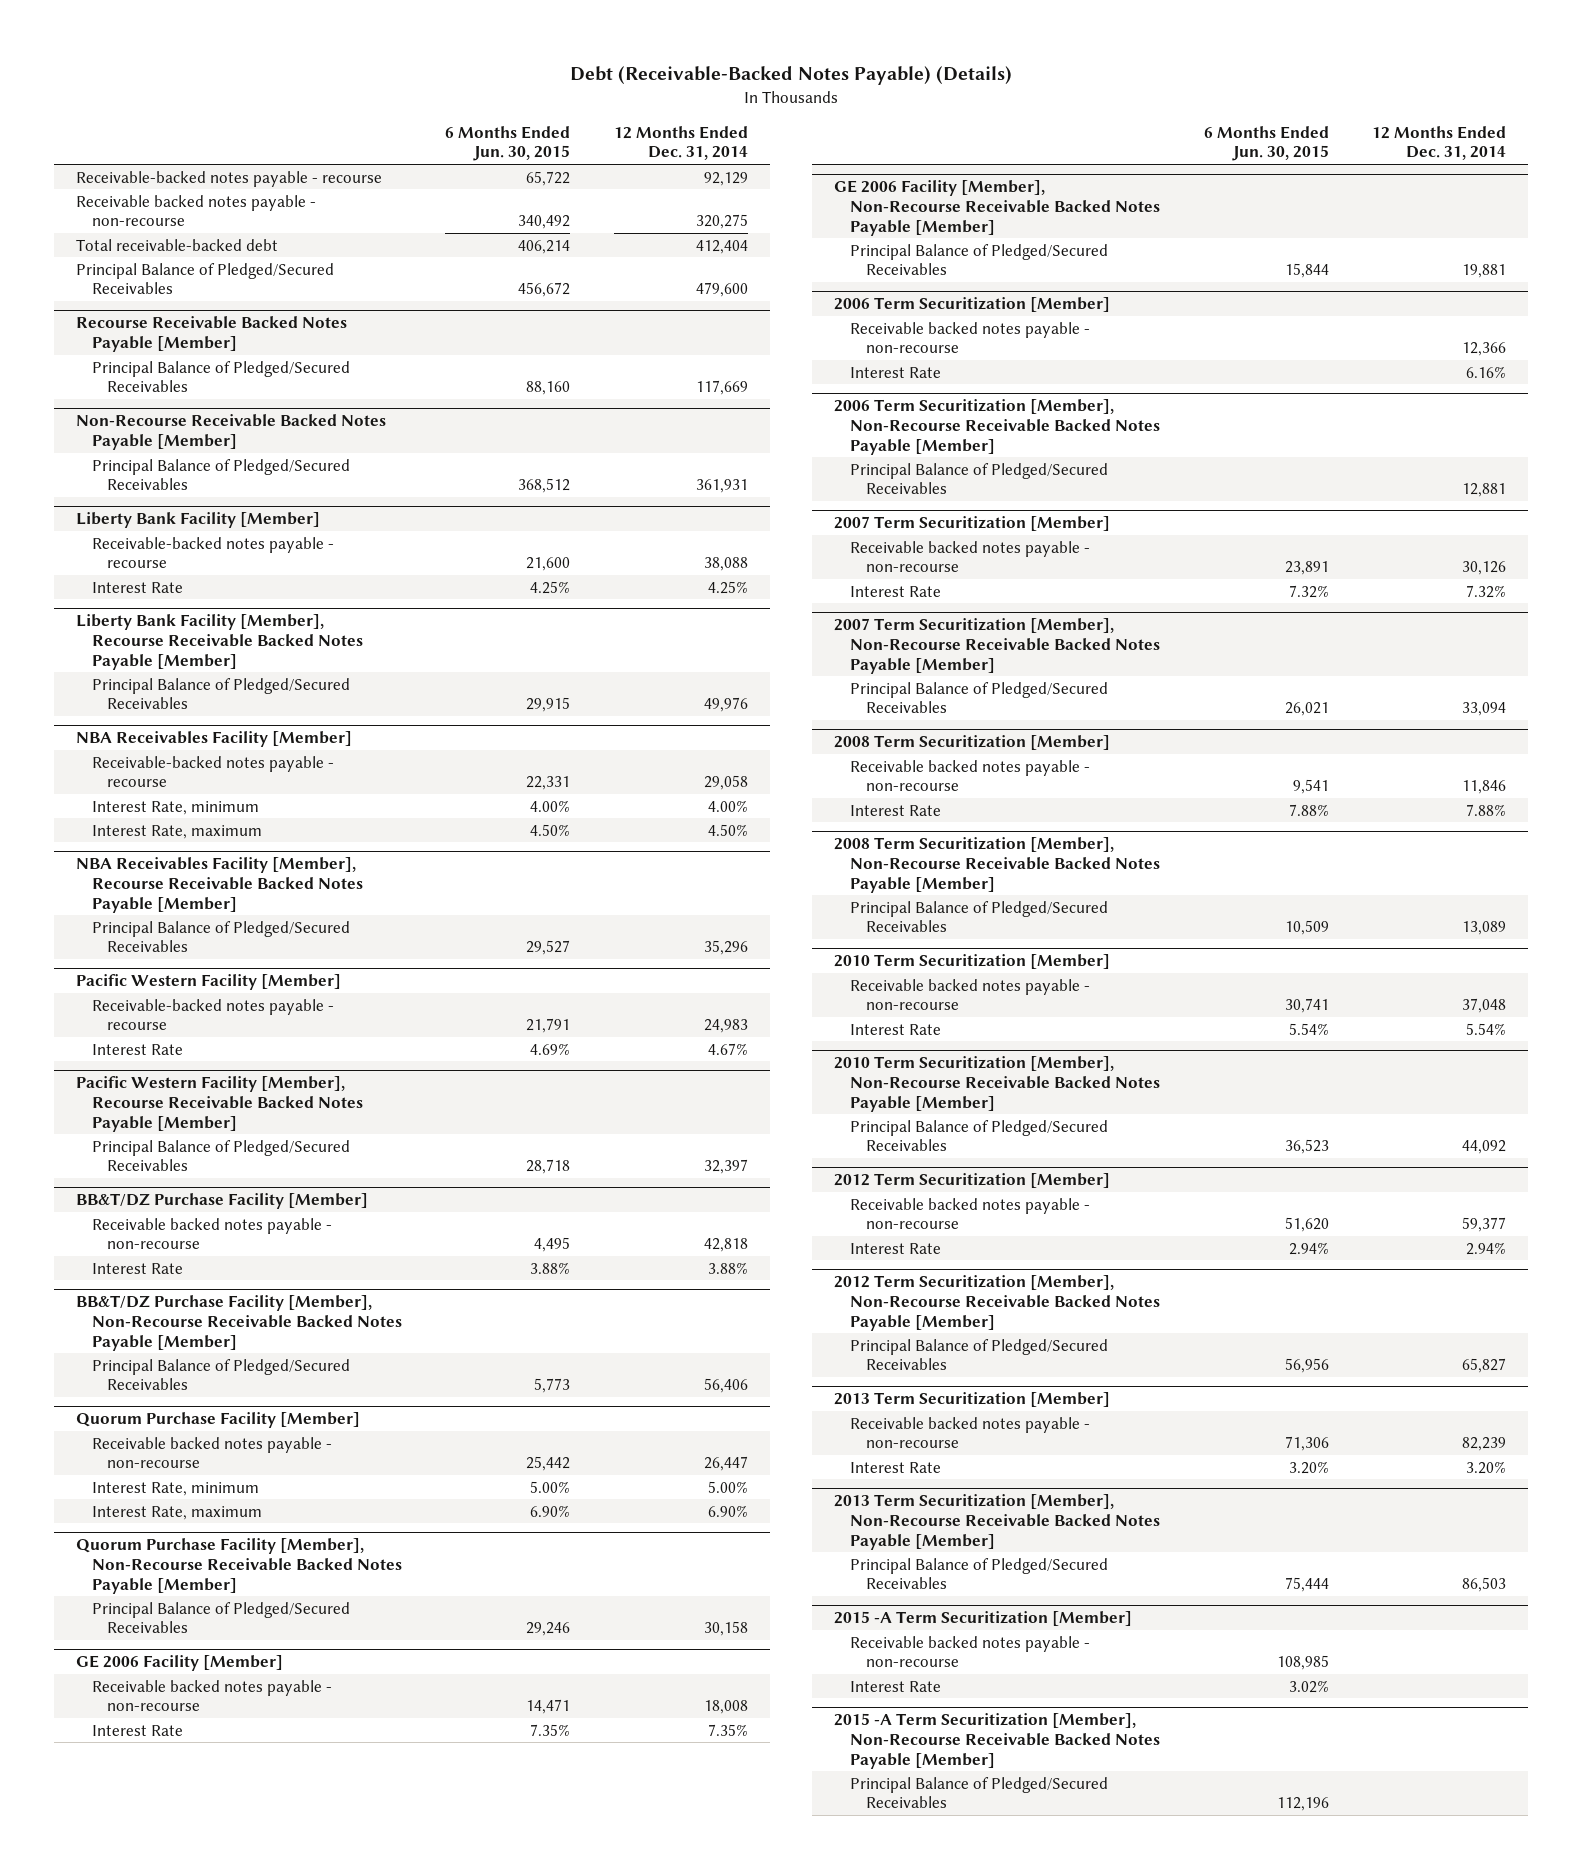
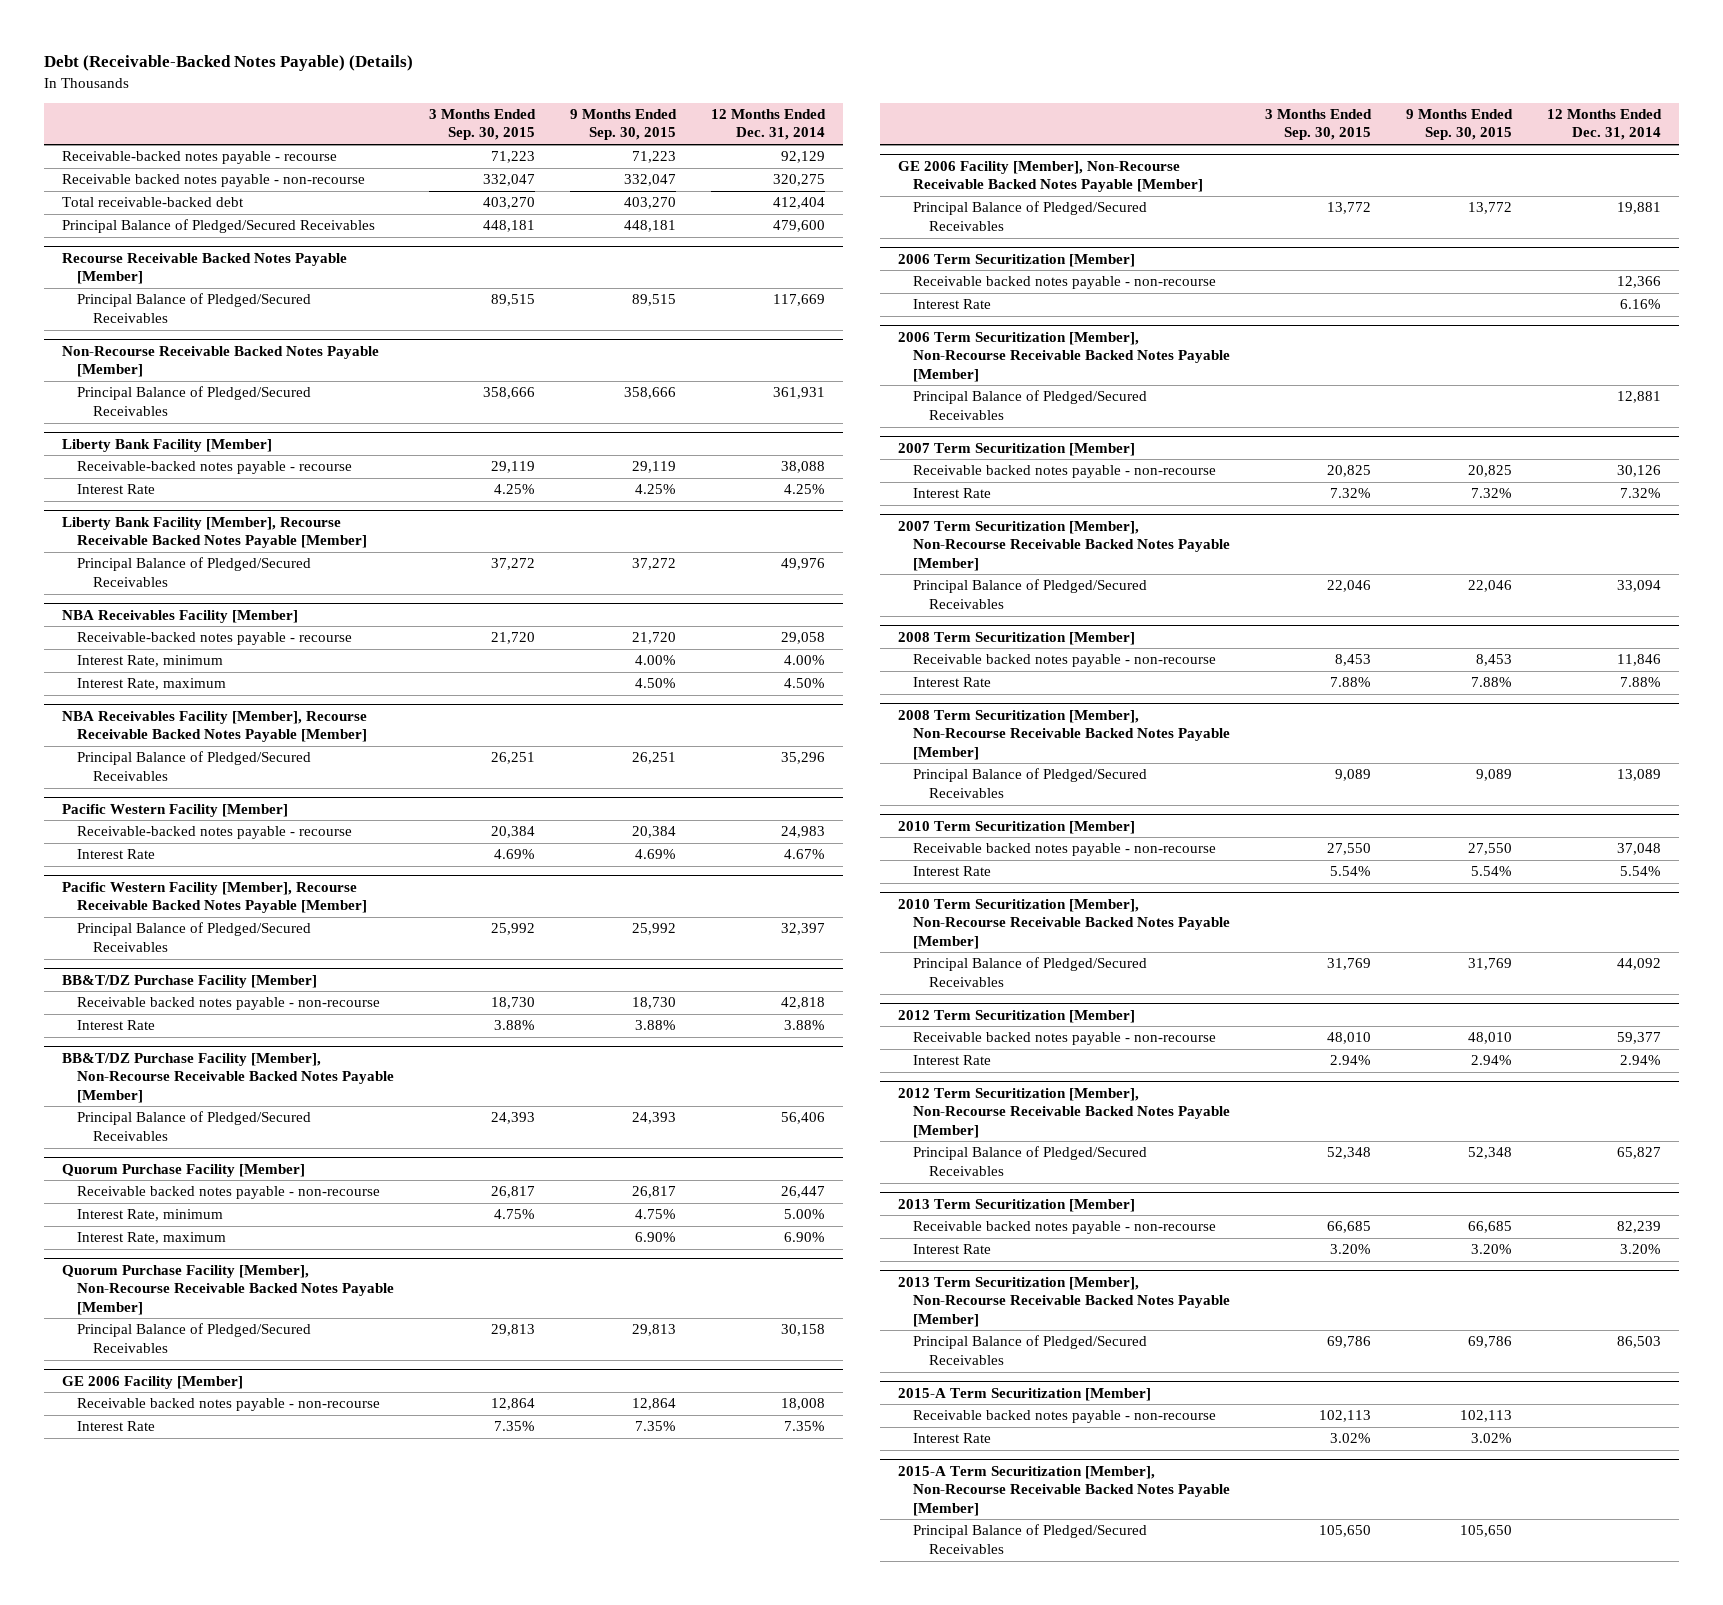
- | 6 Months Ended Jun. 30, 2015 | 12 Months Ended Dec. 31, 2014
+ | 3 Months Ended Sep. 30, 2015 | 9 Months Ended Sep. 30, 2015 | 12 Months Ended Dec. 31, 2014
- 2015 -A Term Securitization [Member]
+ 2015-A Term Securitization [Member]
- 2015 -A Term Securitization [Member], Non-Recourse Receivable Backed Notes Payable [Member]
+ 2015-A Term Securitization [Member], Non-Recourse Receivable Backed Notes Payable [Member]

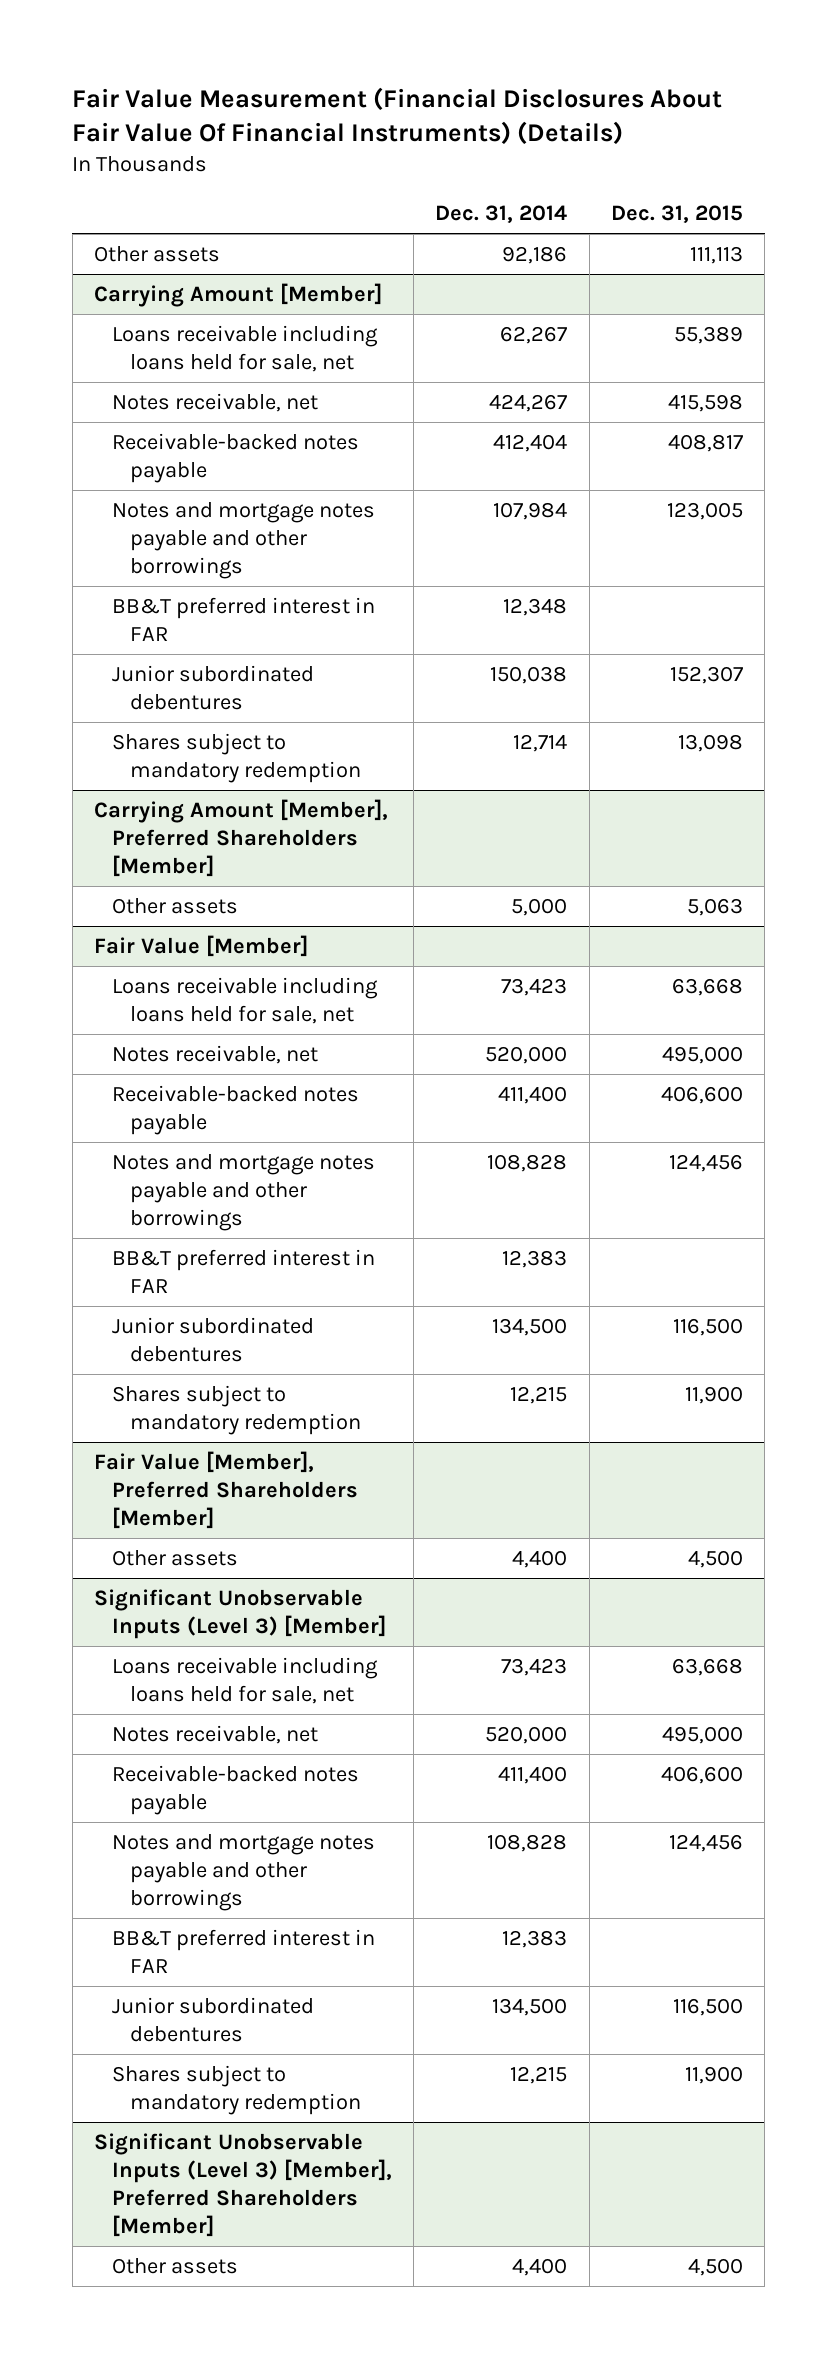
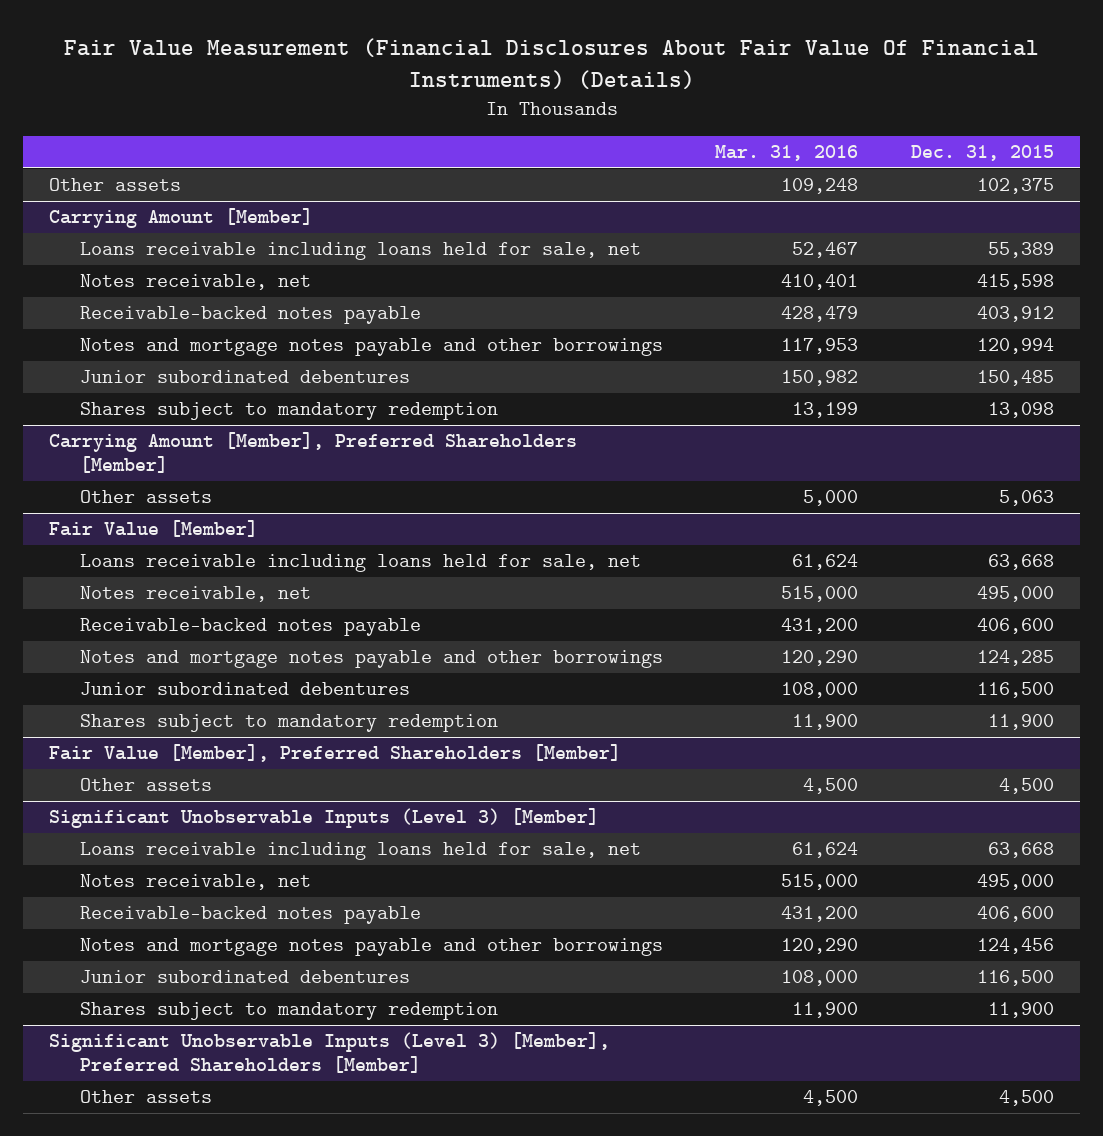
- | Dec. 31, 2014 | Dec. 31, 2015
+ | Mar. 31, 2016 | Dec. 31, 2015
- Other assets | 92,186 | 111,113
+ Other assets | 109,248 | 102,375
@ Carrying Amount [Member]
- Receivable-backed notes payable | 412,404 | 408,817
- Notes and mortgage notes payable and other borrowings | 107,984 | 123,005
- BB&T preferred interest in FAR | 12,348 |
- Junior subordinated debentures | 150,038 | 152,307
+ Receivable-backed notes payable | 428,479 | 403,912
+ Notes and mortgage notes payable and other borrowings | 117,953 | 120,994
+ Junior subordinated debentures | 150,982 | 150,485
@ Fair Value [Member]
- Notes and mortgage notes payable and other borrowings | 108,828 | 124,456
- BB&T preferred interest in FAR | 12,383 |
+ Notes and mortgage notes payable and other borrowings | 120,290 | 124,285
@ Significant Unobservable Inputs (Level 3) [Member]
- BB&T preferred interest in FAR | 12,383 |

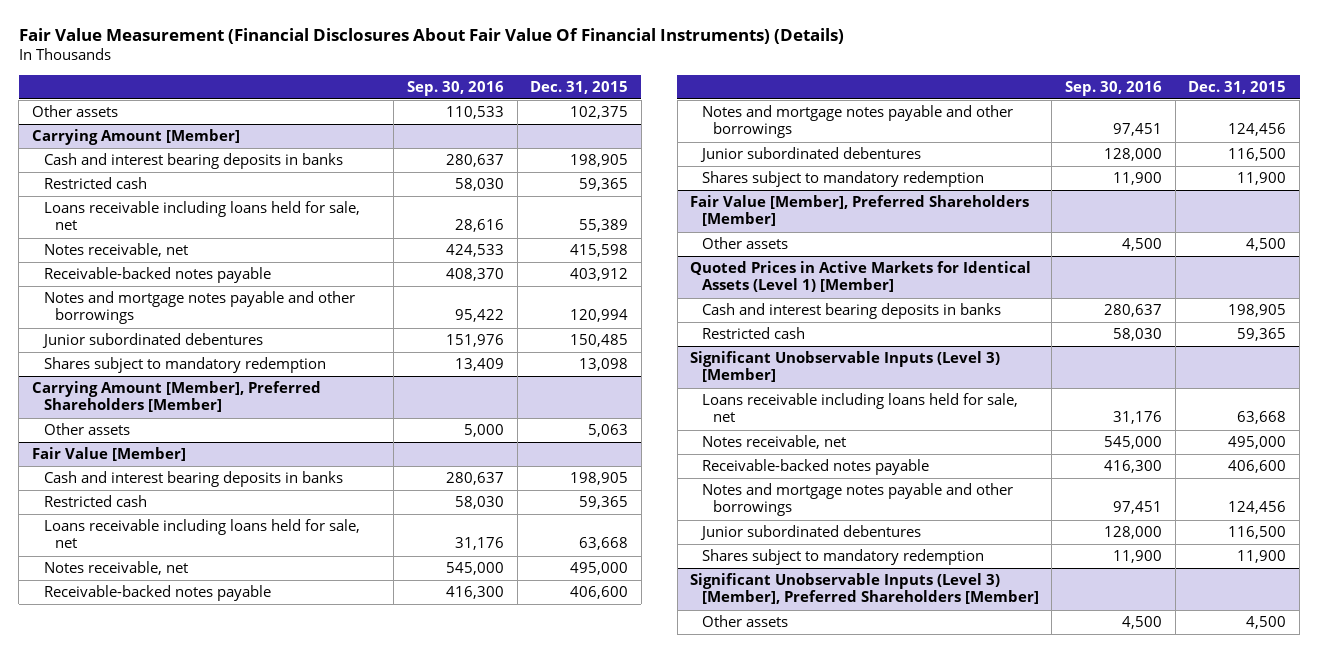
- | Mar. 31, 2016 | Dec. 31, 2015
+ | Sep. 30, 2016 | Dec. 31, 2015
@ Carrying Amount [Member]
+ Cash and interest bearing deposits in banks | 280,637 | 198,905
+ Restricted cash | 58,030 | 59,365
@ Fair Value [Member]
+ Cash and interest bearing deposits in banks | 280,637 | 198,905
+ Restricted cash | 58,030 | 59,365
- Notes and mortgage notes payable and other borrowings | 120,290 | 124,285
+ Notes and mortgage notes payable and other borrowings | 97,451 | 124,456
+ Quoted Prices in Active Markets for Identical Assets (Level 1) [Member]
+ Cash and interest bearing deposits in banks | 280,637 | 198,905
+ Restricted cash | 58,030 | 59,365

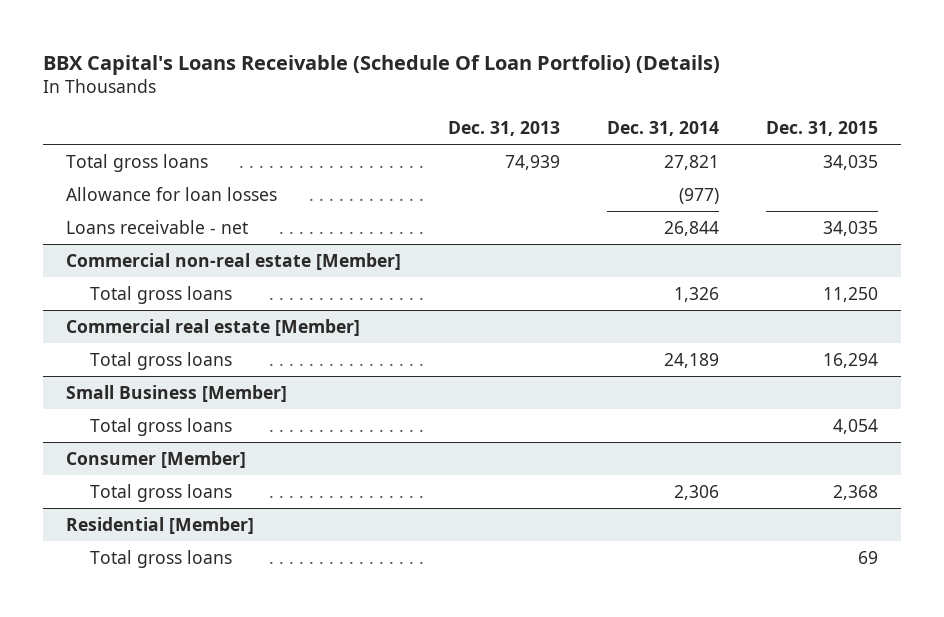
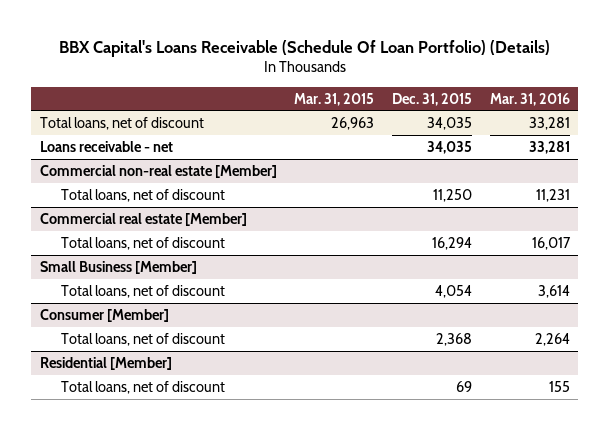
- | Dec. 31, 2013 | Dec. 31, 2014 | Dec. 31, 2015
+ | Mar. 31, 2015 | Dec. 31, 2015 | Mar. 31, 2016
- Total gross loans | 74,939 | 27,821 | 34,035
- Allowance for loan losses | | (977) |
+ Total loans, net of discount | 26,963 | 34,035 | 33,281
@ Commercial non-real estate [Member]
- Total gross loans | | 1,326 | 11,250
+ Total loans, net of discount | | 11,250 | 11,231
@ Commercial real estate [Member]
- Total gross loans | | 24,189 | 16,294
+ Total loans, net of discount | | 16,294 | 16,017
@ Small Business [Member]
- Total gross loans | | | 4,054
+ Total loans, net of discount | | 4,054 | 3,614
@ Consumer [Member]
- Total gross loans | | 2,306 | 2,368
+ Total loans, net of discount | | 2,368 | 2,264
@ Residential [Member]
- Total gross loans | | | 69
+ Total loans, net of discount | | 69 | 155

